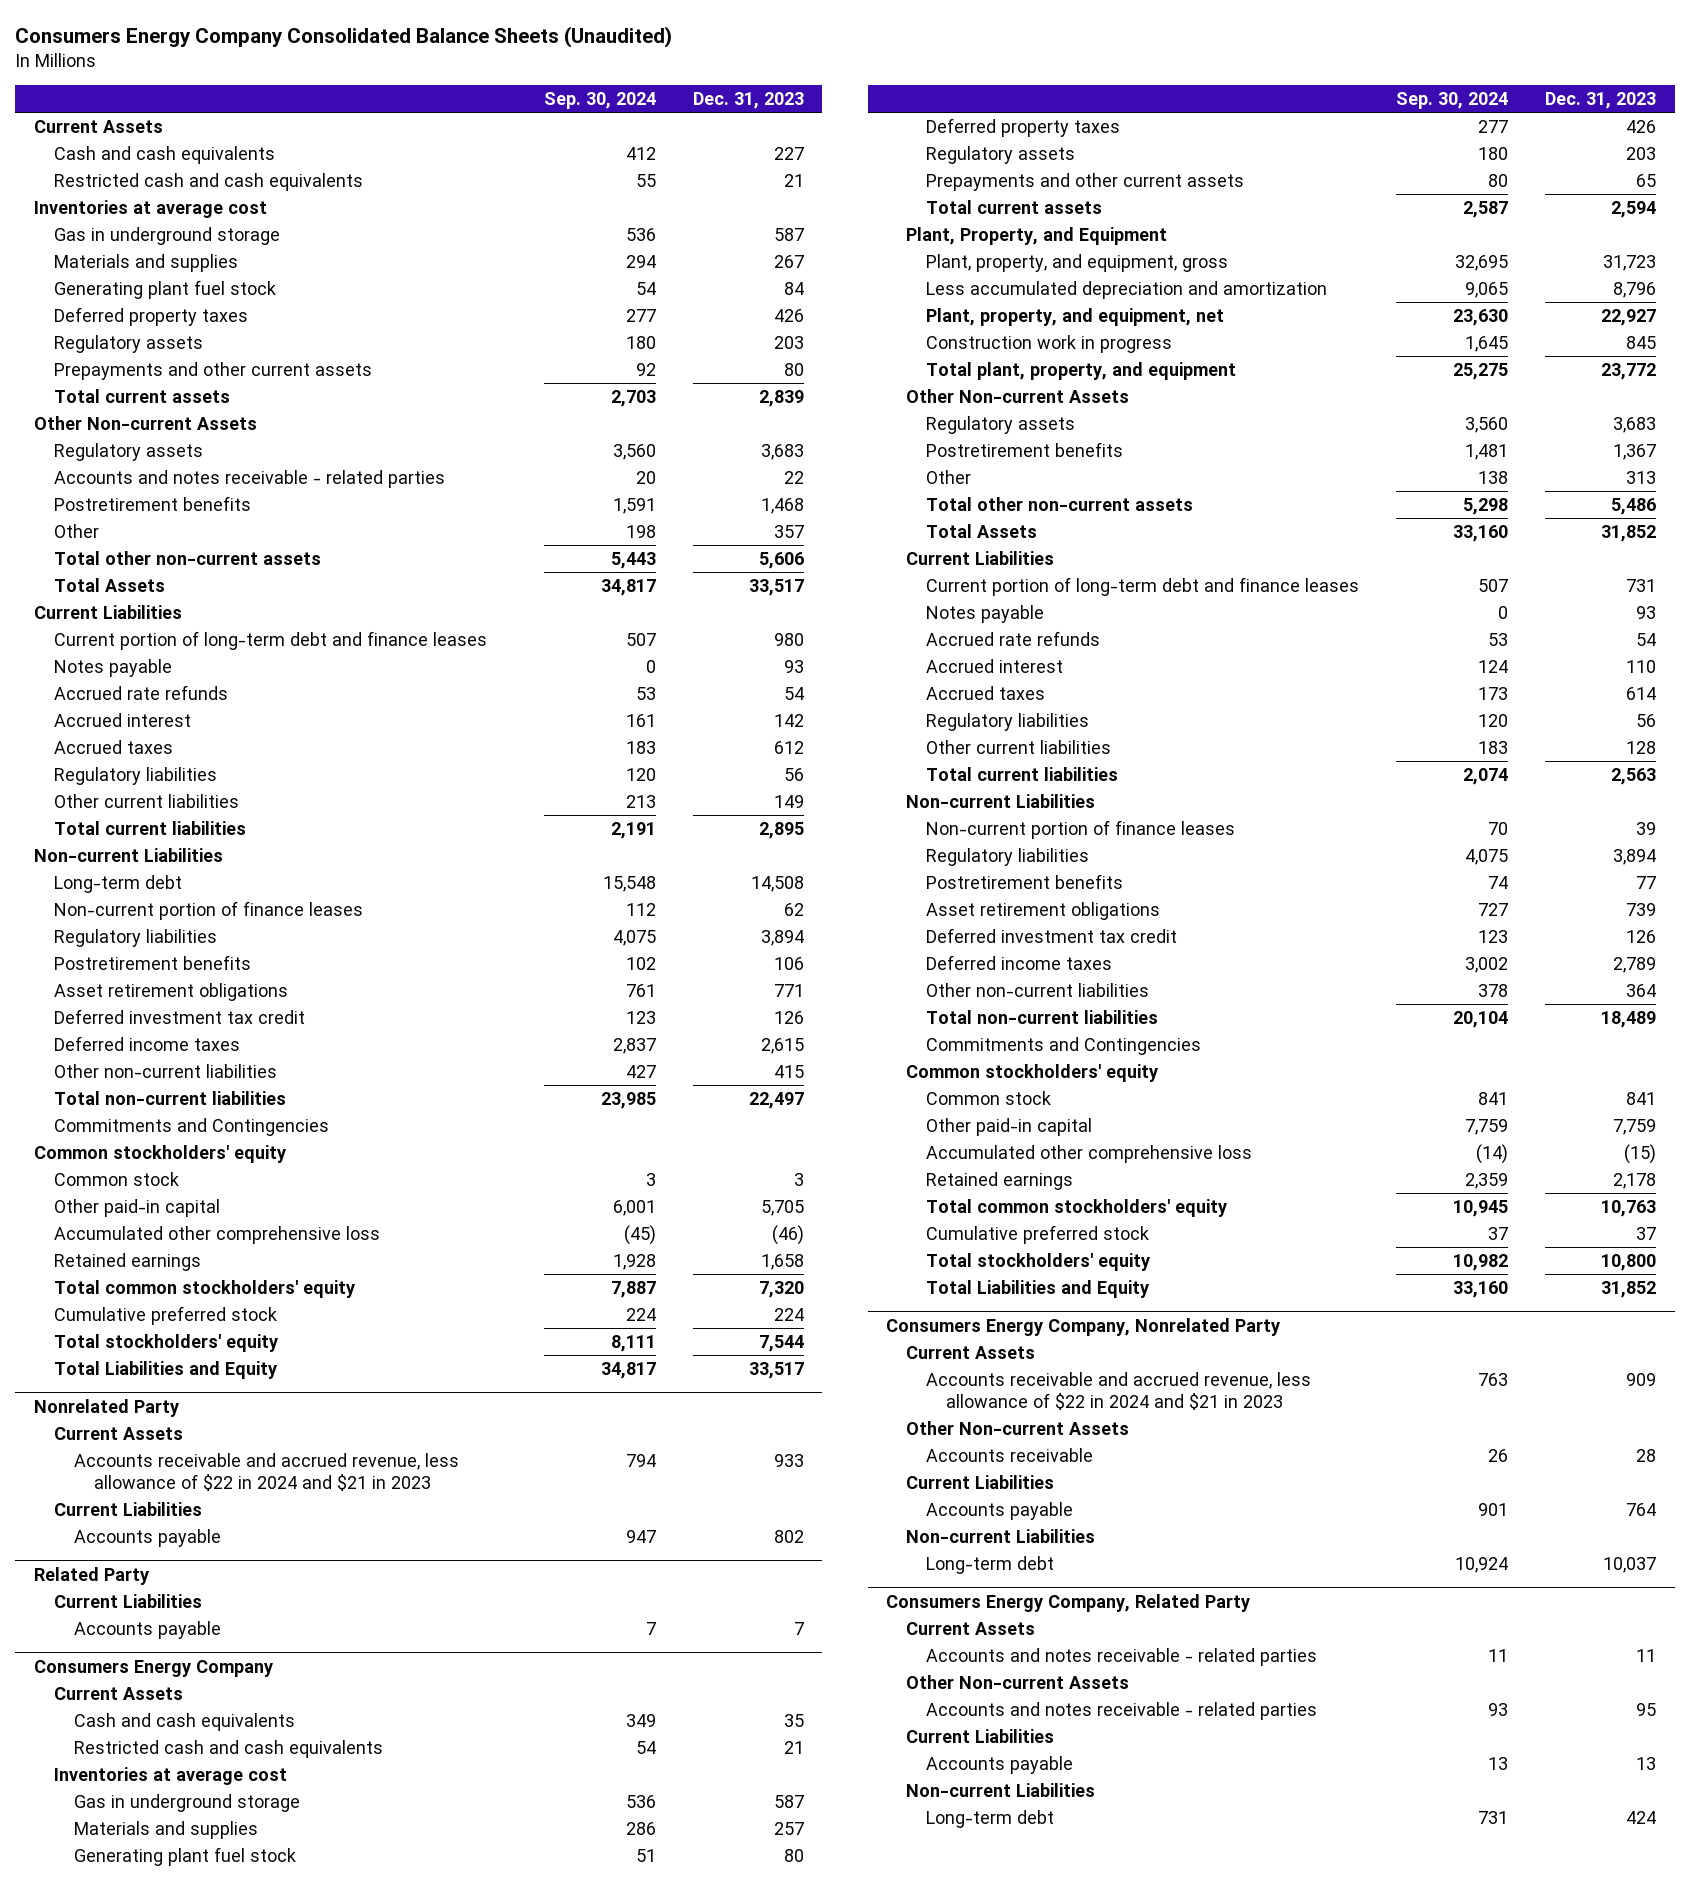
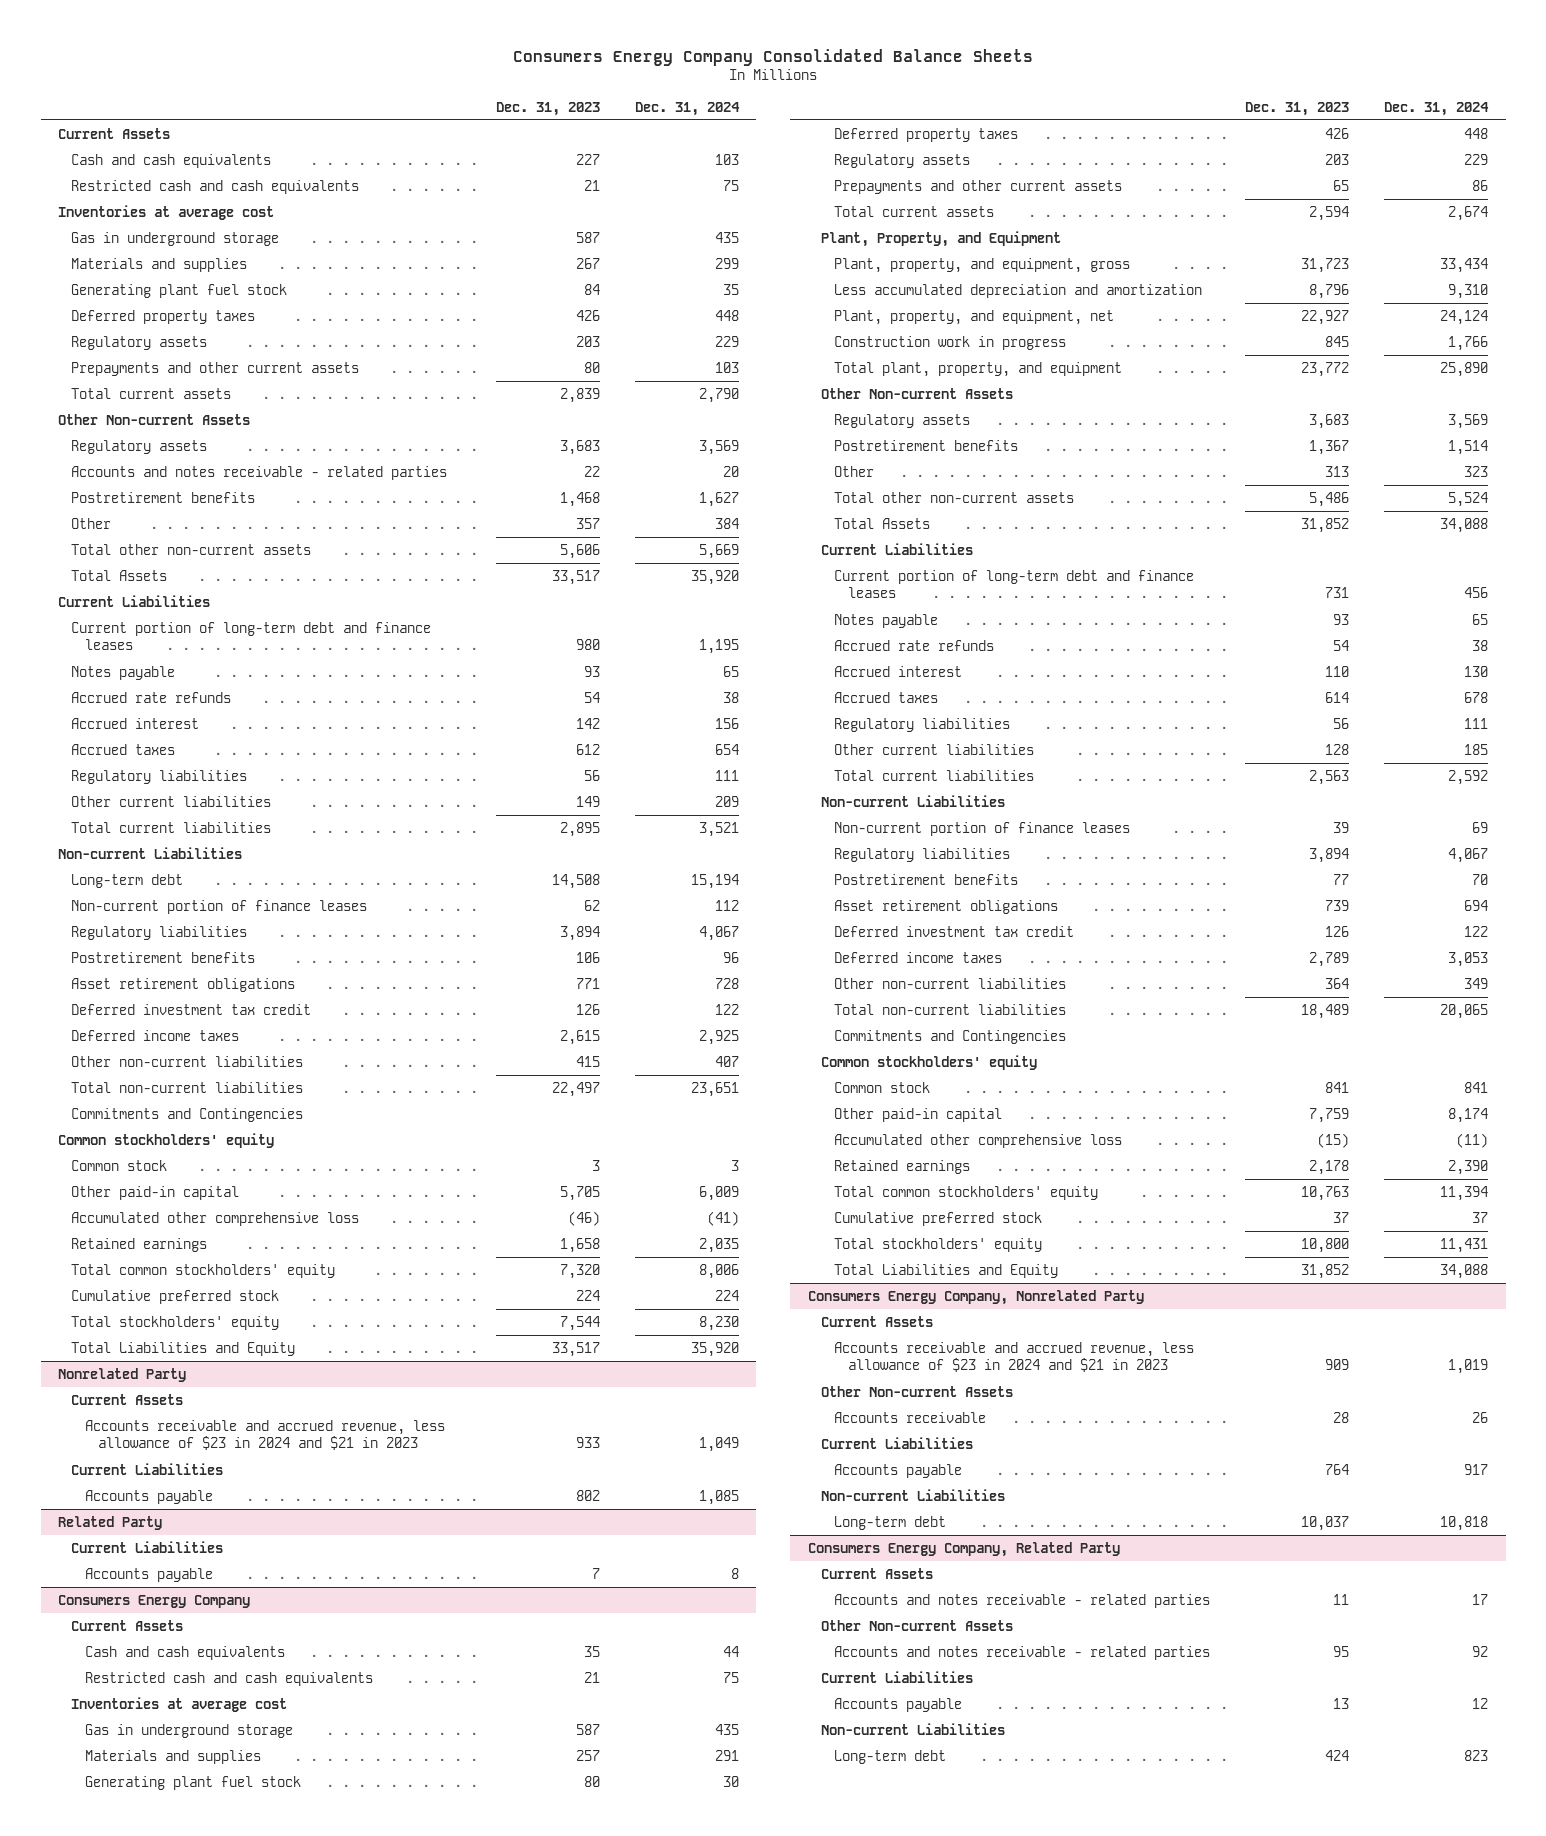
- Consumers Energy Company Consolidated Balance Sheets (Unaudited)
+ Consumers Energy Company Consolidated Balance Sheets
- | Sep. 30, 2024 | Dec. 31, 2023
+ | Dec. 31, 2023 | Dec. 31, 2024
@ Nonrelated Party
- Accounts receivable and accrued revenue, less allowance of $22 in 2024 and $21 in 2023 | 794 | 933
+ Accounts receivable and accrued revenue, less allowance of $23 in 2024 and $21 in 2023 | 933 | 1,049
@ Consumers Energy Company, Nonrelated Party
- Accounts receivable and accrued revenue, less allowance of $22 in 2024 and $21 in 2023 | 763 | 909
+ Accounts receivable and accrued revenue, less allowance of $23 in 2024 and $21 in 2023 | 909 | 1,019

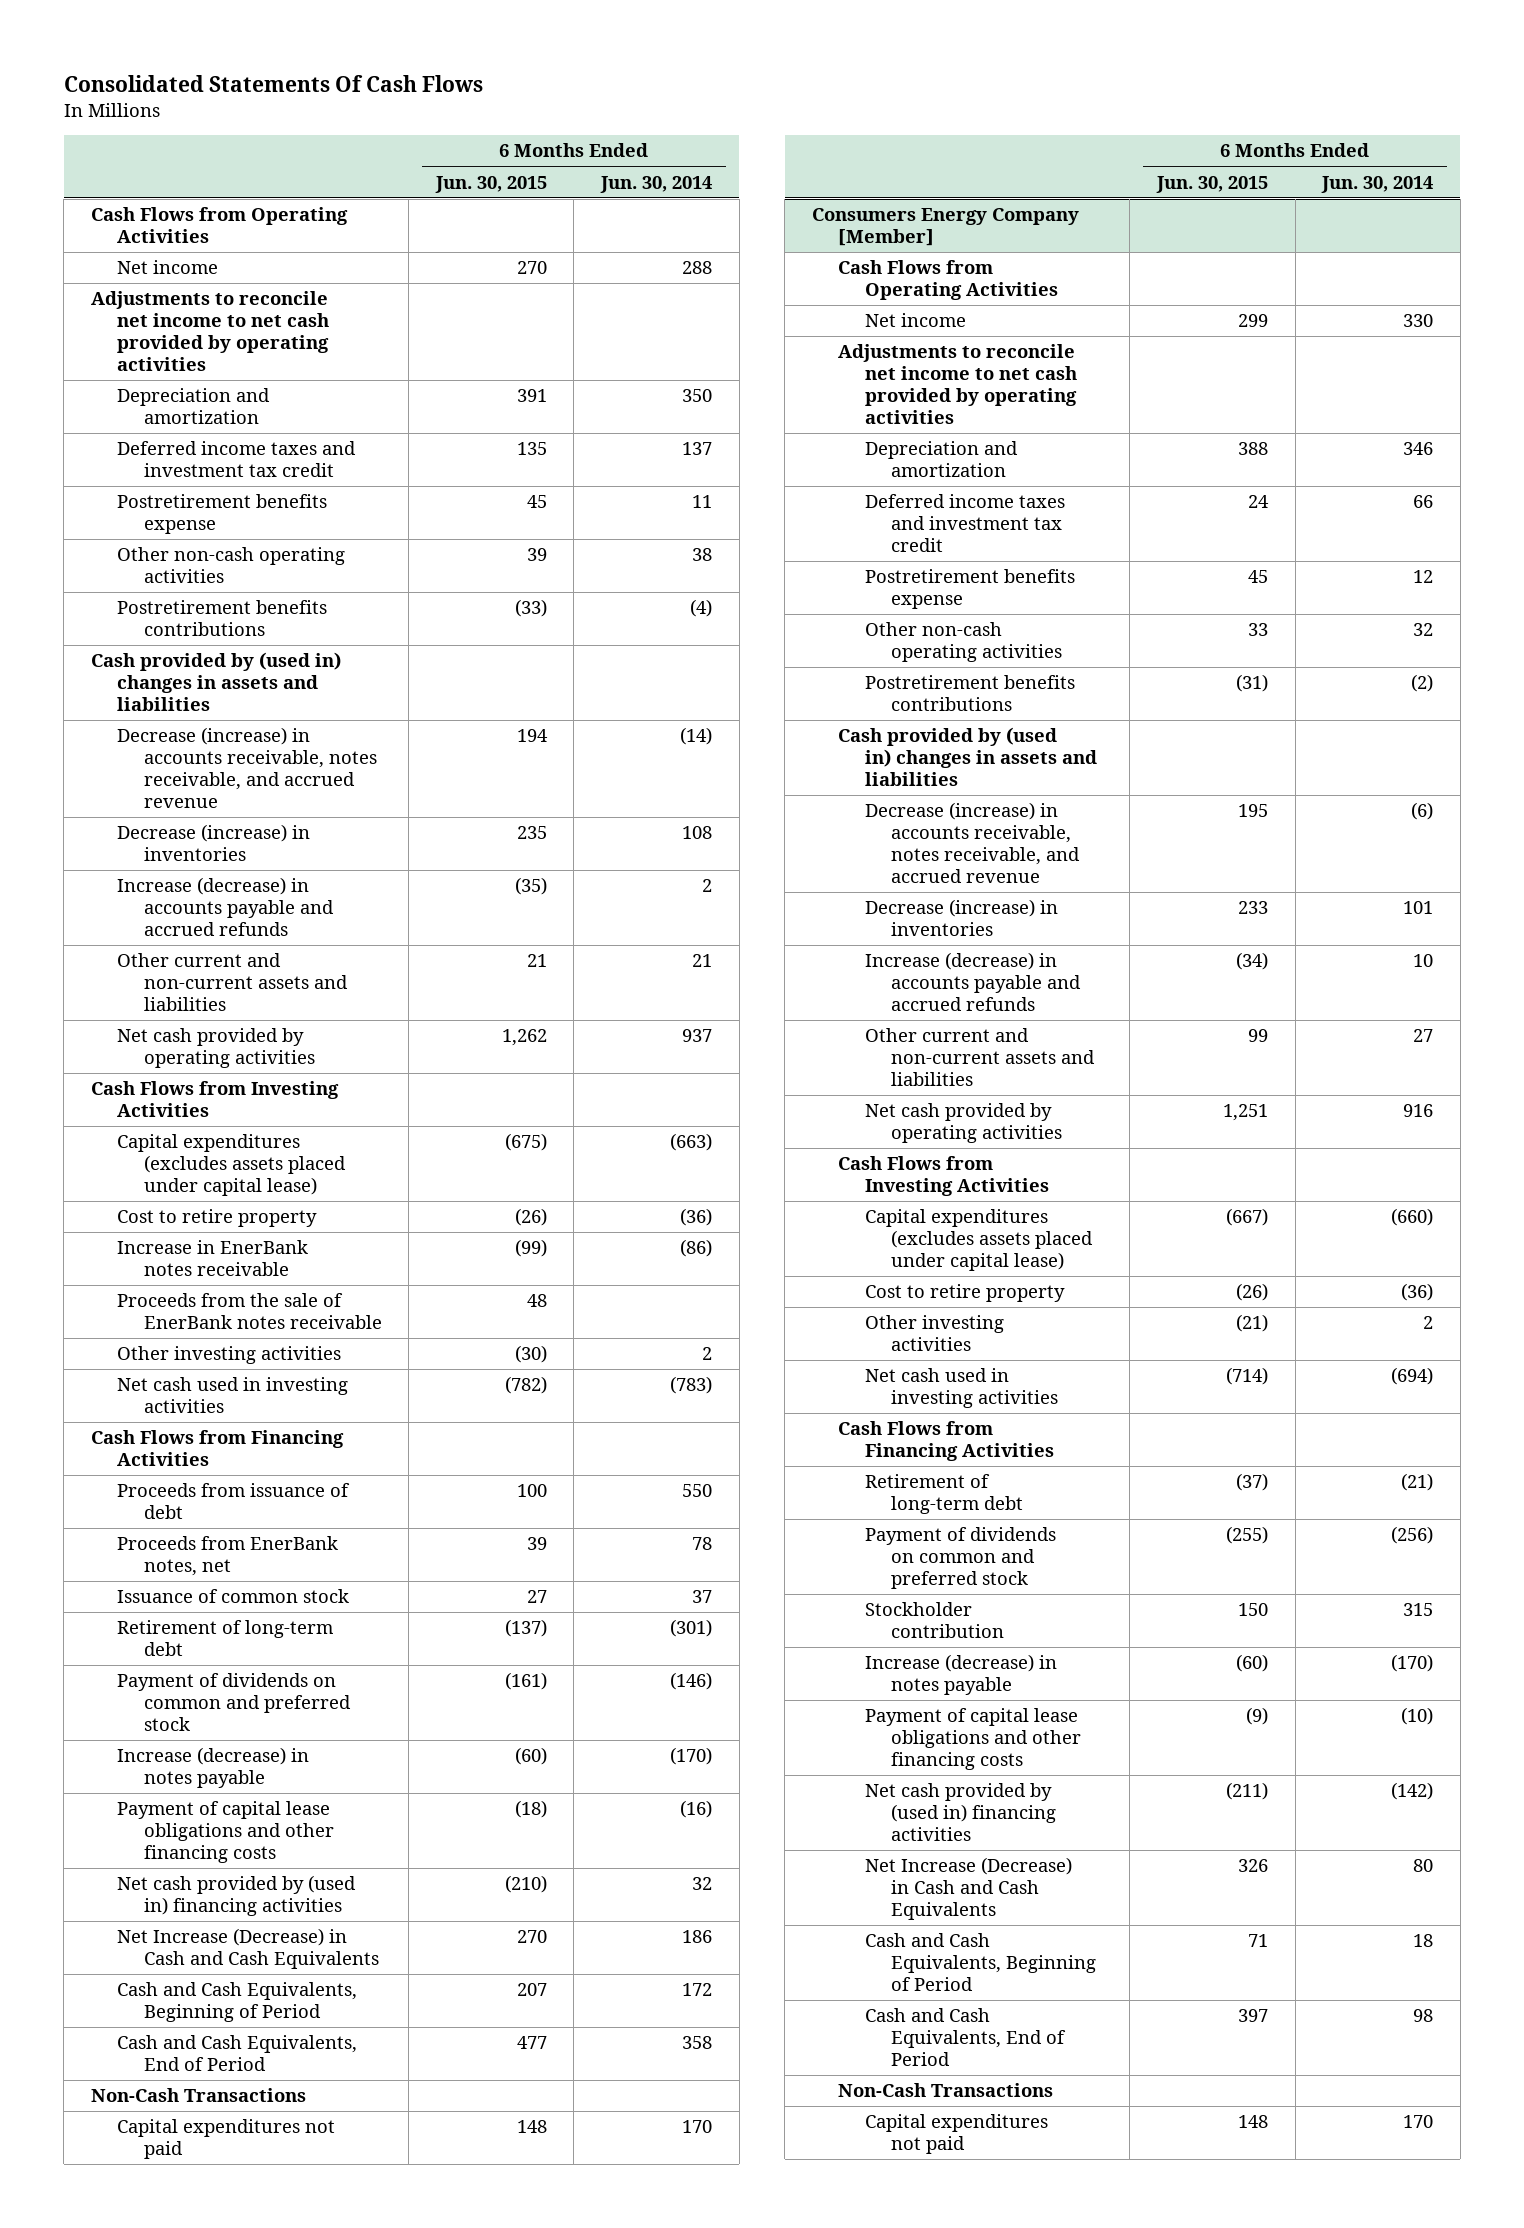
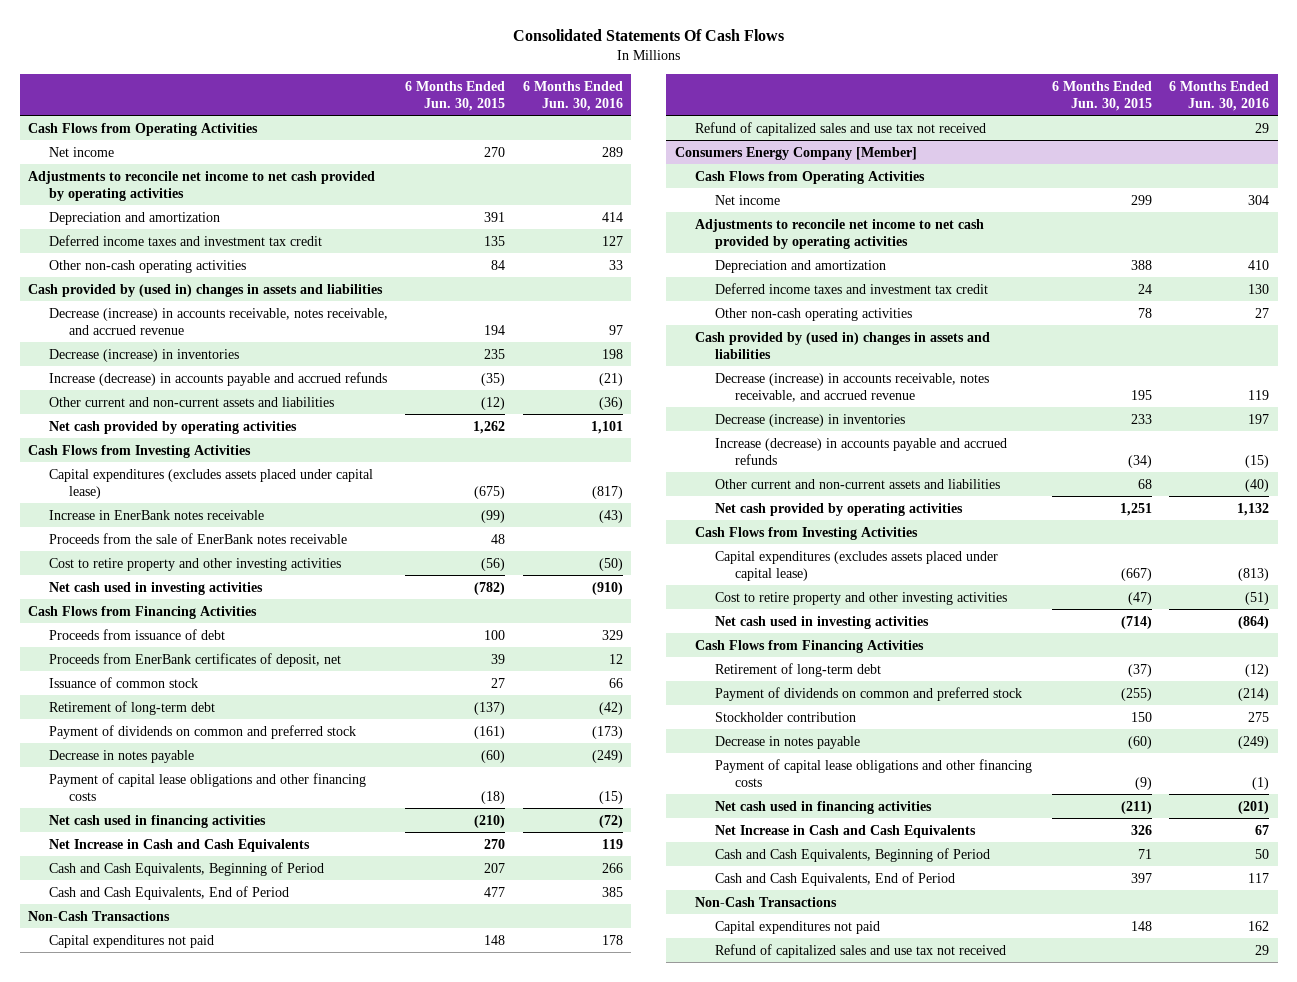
- | 6 Months Ended Jun. 30, 2015 | 6 Months Ended Jun. 30, 2014
+ | 6 Months Ended Jun. 30, 2015 | 6 Months Ended Jun. 30, 2016
- Postretirement benefits expense | 45 | 11
- Other non-cash operating activities | 39 | 38
- Postretirement benefits contributions | (33) | (4)
+ Other non-cash operating activities | 84 | 33
- Other current and non-current assets and liabilities | 21 | 21
+ Other current and non-current assets and liabilities | (12) | (36)
- Cost to retire property | (26) | (36)
- Other investing activities | (30) | 2
+ Cost to retire property and other investing activities | (56) | (50)
- Proceeds from EnerBank notes, net | 39 | 78
+ Proceeds from EnerBank certificates of deposit, net | 39 | 12
- Increase (decrease) in notes payable | (60) | (170)
+ Decrease in notes payable | (60) | (249)
- Net cash provided by (used in) financing activities | (210) | 32
- Net Increase (Decrease) in Cash and Cash Equivalents | 270 | 186
+ Net cash used in financing activities | (210) | (72)
+ Net Increase in Cash and Cash Equivalents | 270 | 119
+ Refund of capitalized sales and use tax not received | | 29
@ Consumers Energy Company [Member]
- Postretirement benefits expense | 45 | 12
- Other non-cash operating activities | 33 | 32
- Postretirement benefits contributions | (31) | (2)
+ Other non-cash operating activities | 78 | 27
- Other current and non-current assets and liabilities | 99 | 27
+ Other current and non-current assets and liabilities | 68 | (40)
- Cost to retire property | (26) | (36)
- Other investing activities | (21) | 2
+ Cost to retire property and other investing activities | (47) | (51)
- Increase (decrease) in notes payable | (60) | (170)
+ Decrease in notes payable | (60) | (249)
- Net cash provided by (used in) financing activities | (211) | (142)
- Net Increase (Decrease) in Cash and Cash Equivalents | 326 | 80
+ Net cash used in financing activities | (211) | (201)
+ Net Increase in Cash and Cash Equivalents | 326 | 67
+ Refund of capitalized sales and use tax not received | | 29

